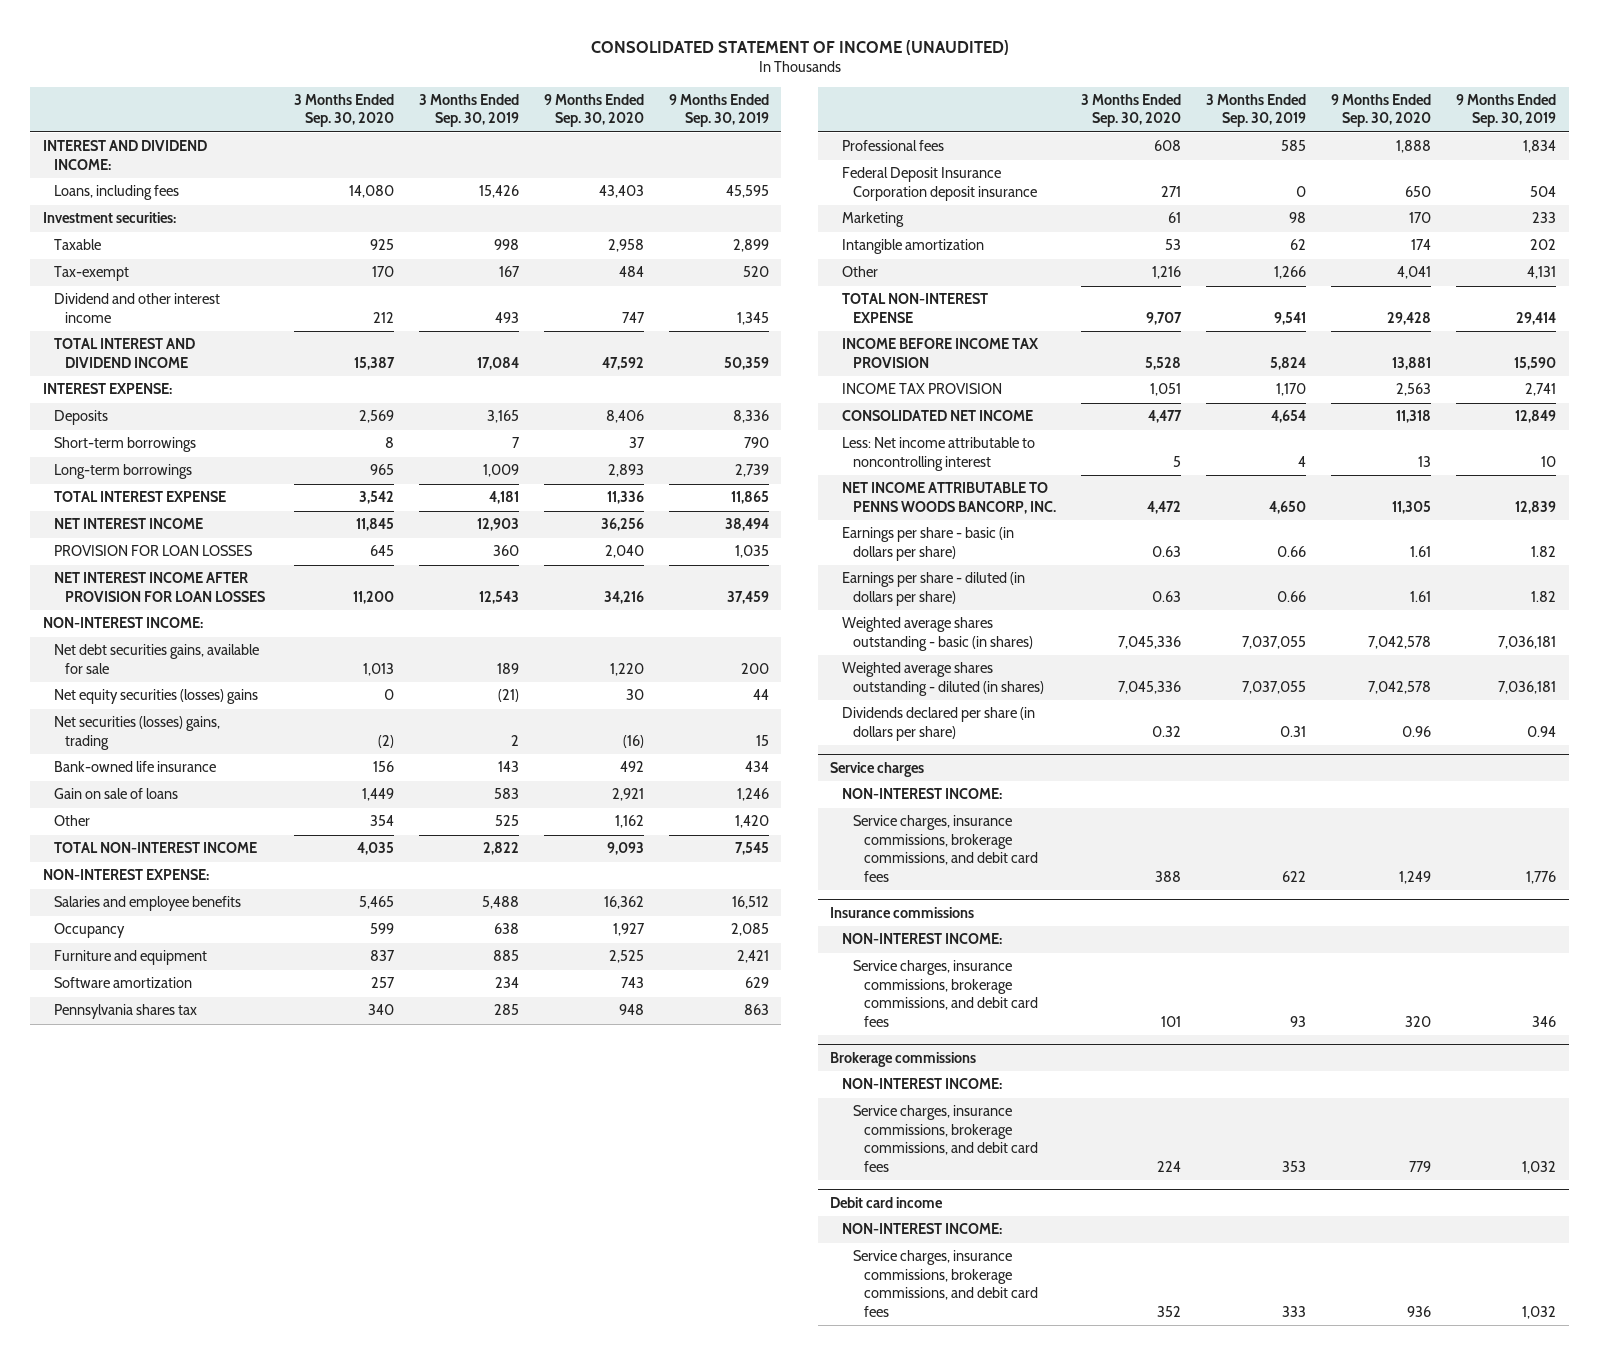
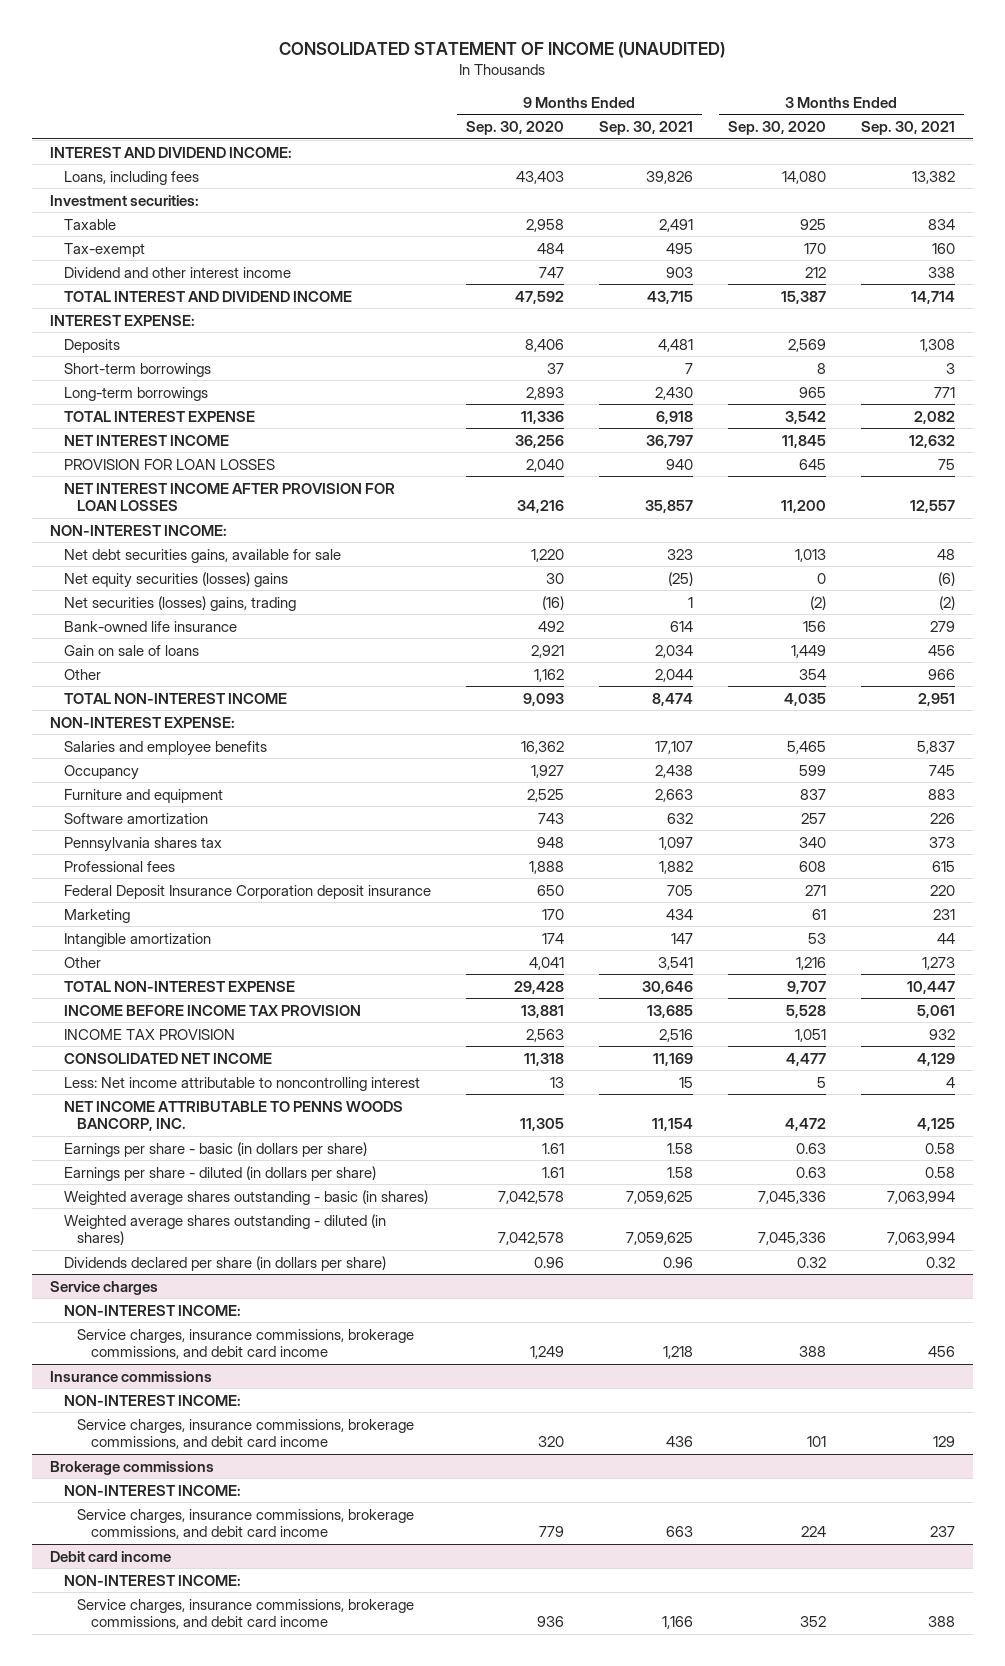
- | 3 Months Ended Sep. 30, 2020 | 3 Months Ended Sep. 30, 2019 | 9 Months Ended Sep. 30, 2020 | 9 Months Ended Sep. 30, 2019
+ | 9 Months Ended Sep. 30, 2020 | 9 Months Ended Sep. 30, 2021 | 3 Months Ended Sep. 30, 2020 | 3 Months Ended Sep. 30, 2021
@ Service charges
- Service charges, insurance commissions, brokerage commissions, and debit card fees | 388 | 622 | 1,249 | 1,776
+ Service charges, insurance commissions, brokerage commissions, and debit card income | 1,249 | 1,218 | 388 | 456
@ Insurance commissions
- Service charges, insurance commissions, brokerage commissions, and debit card fees | 101 | 93 | 320 | 346
+ Service charges, insurance commissions, brokerage commissions, and debit card income | 320 | 436 | 101 | 129
@ Brokerage commissions
- Service charges, insurance commissions, brokerage commissions, and debit card fees | 224 | 353 | 779 | 1,032
+ Service charges, insurance commissions, brokerage commissions, and debit card income | 779 | 663 | 224 | 237
@ Debit card income
- Service charges, insurance commissions, brokerage commissions, and debit card fees | 352 | 333 | 936 | 1,032
+ Service charges, insurance commissions, brokerage commissions, and debit card income | 936 | 1,166 | 352 | 388

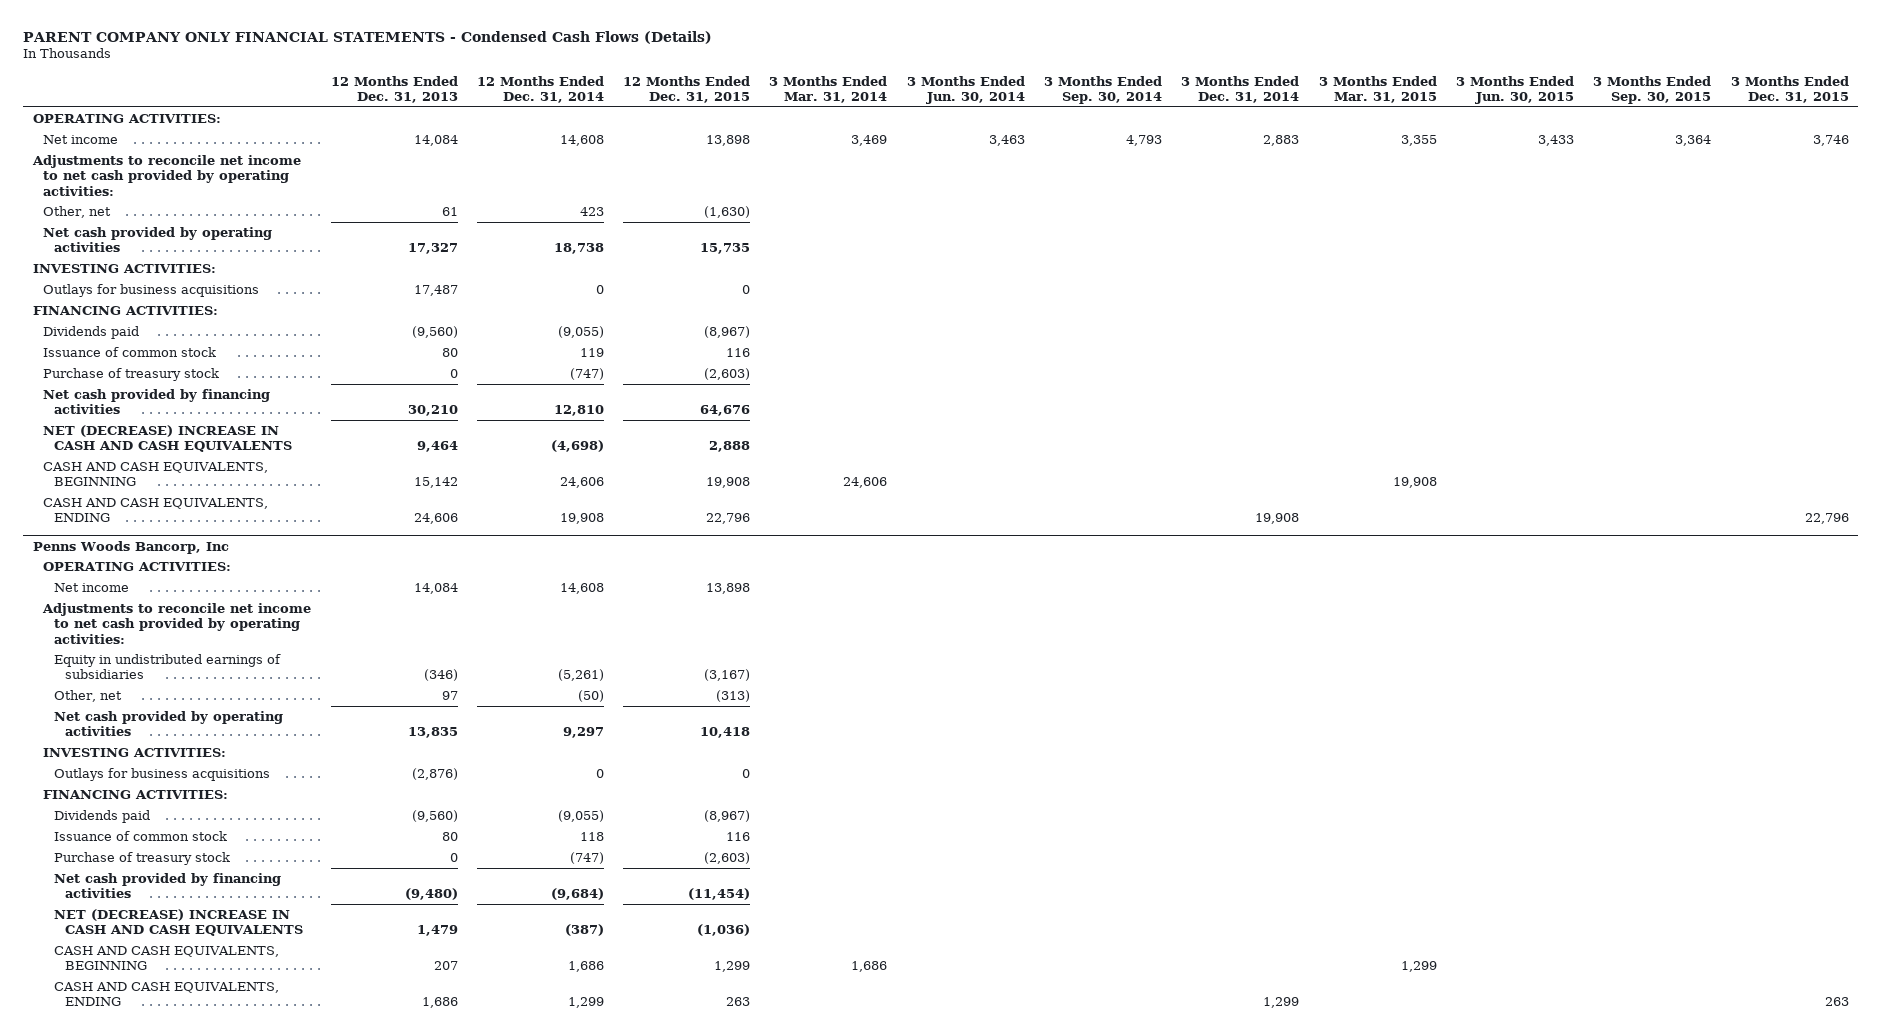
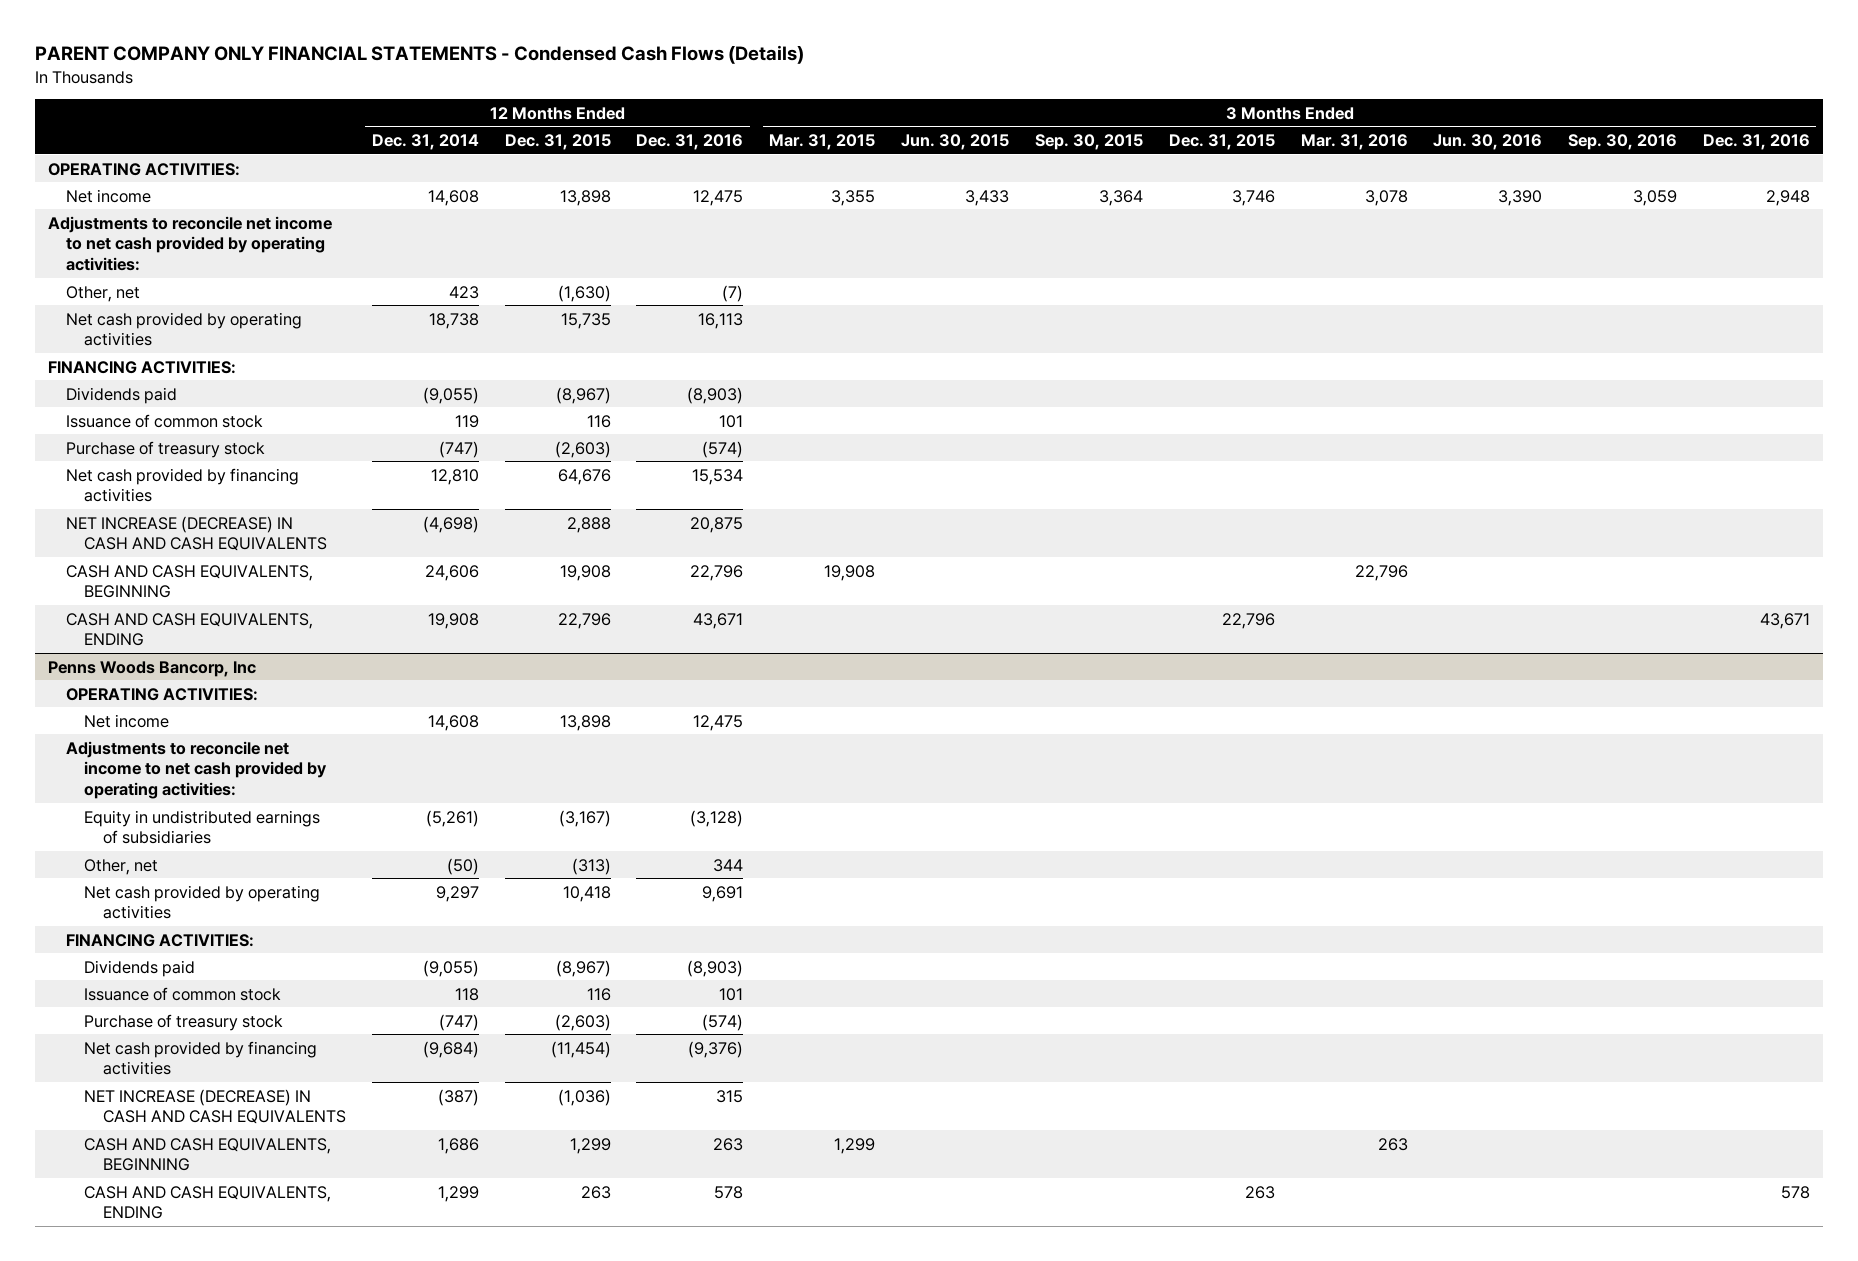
- | 12 Months Ended Dec. 31, 2013 | 12 Months Ended Dec. 31, 2014 | 12 Months Ended Dec. 31, 2015 | 3 Months Ended Mar. 31, 2014 | 3 Months Ended Jun. 30, 2014 | 3 Months Ended Sep. 30, 2014 | 3 Months Ended Dec. 31, 2014 | 3 Months Ended Mar. 31, 2015 | 3 Months Ended Jun. 30, 2015 | 3 Months Ended Sep. 30, 2015 | 3 Months Ended Dec. 31, 2015
+ | 12 Months Ended Dec. 31, 2014 | 12 Months Ended Dec. 31, 2015 | 12 Months Ended Dec. 31, 2016 | 3 Months Ended Mar. 31, 2015 | 3 Months Ended Jun. 30, 2015 | 3 Months Ended Sep. 30, 2015 | 3 Months Ended Dec. 31, 2015 | 3 Months Ended Mar. 31, 2016 | 3 Months Ended Jun. 30, 2016 | 3 Months Ended Sep. 30, 2016 | 3 Months Ended Dec. 31, 2016
- INVESTING ACTIVITIES:
- Outlays for business acquisitions | 17,487 | 0 | 0 | | | | | | | |
- NET (DECREASE) INCREASE IN CASH AND CASH EQUIVALENTS | 9,464 | (4,698) | 2,888 | | | | | | | |
+ NET INCREASE (DECREASE) IN CASH AND CASH EQUIVALENTS | (4,698) | 2,888 | 20,875 | | | | | | | |
@ Penns Woods Bancorp, Inc
- INVESTING ACTIVITIES:
- Outlays for business acquisitions | (2,876) | 0 | 0 | | | | | | | |
- NET (DECREASE) INCREASE IN CASH AND CASH EQUIVALENTS | 1,479 | (387) | (1,036) | | | | | | | |
+ NET INCREASE (DECREASE) IN CASH AND CASH EQUIVALENTS | (387) | (1,036) | 315 | | | | | | | |

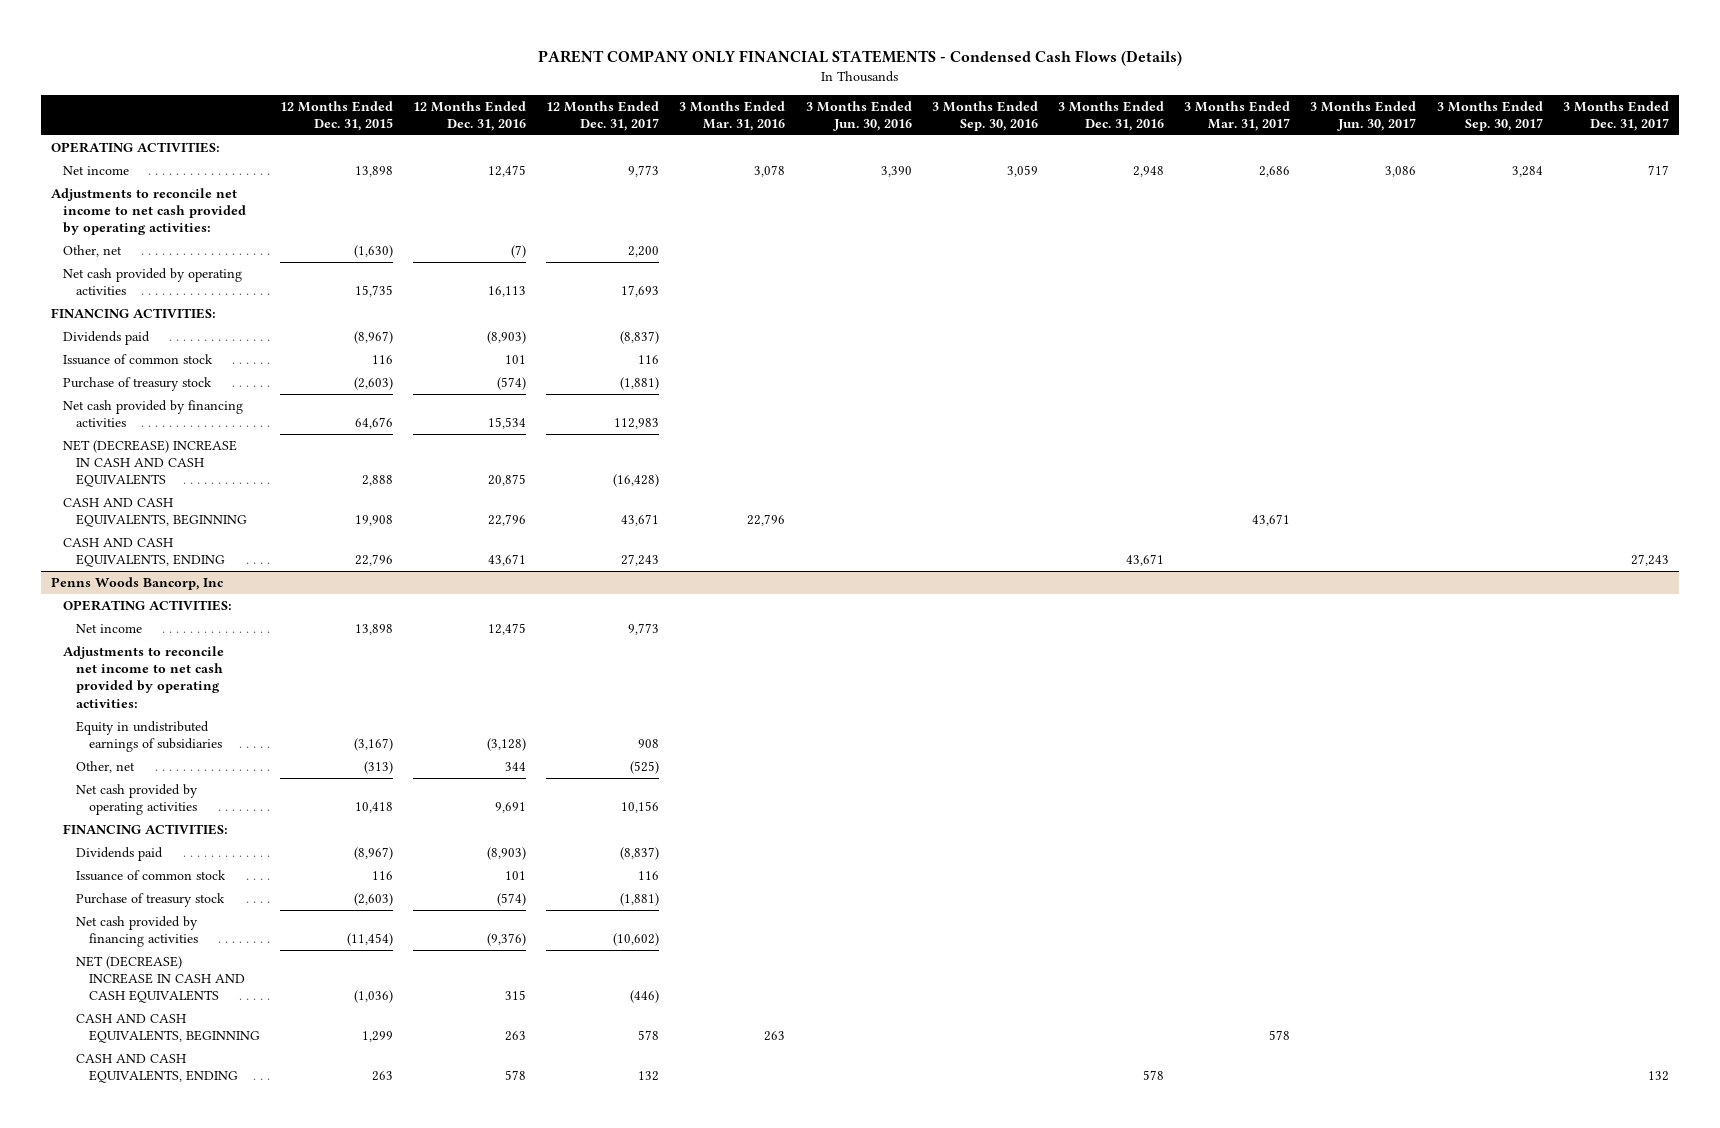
- | 12 Months Ended Dec. 31, 2014 | 12 Months Ended Dec. 31, 2015 | 12 Months Ended Dec. 31, 2016 | 3 Months Ended Mar. 31, 2015 | 3 Months Ended Jun. 30, 2015 | 3 Months Ended Sep. 30, 2015 | 3 Months Ended Dec. 31, 2015 | 3 Months Ended Mar. 31, 2016 | 3 Months Ended Jun. 30, 2016 | 3 Months Ended Sep. 30, 2016 | 3 Months Ended Dec. 31, 2016
+ | 12 Months Ended Dec. 31, 2015 | 12 Months Ended Dec. 31, 2016 | 12 Months Ended Dec. 31, 2017 | 3 Months Ended Mar. 31, 2016 | 3 Months Ended Jun. 30, 2016 | 3 Months Ended Sep. 30, 2016 | 3 Months Ended Dec. 31, 2016 | 3 Months Ended Mar. 31, 2017 | 3 Months Ended Jun. 30, 2017 | 3 Months Ended Sep. 30, 2017 | 3 Months Ended Dec. 31, 2017
- NET INCREASE (DECREASE) IN CASH AND CASH EQUIVALENTS | (4,698) | 2,888 | 20,875 | | | | | | | |
+ NET (DECREASE) INCREASE IN CASH AND CASH EQUIVALENTS | 2,888 | 20,875 | (16,428) | | | | | | | |
@ Penns Woods Bancorp, Inc
- NET INCREASE (DECREASE) IN CASH AND CASH EQUIVALENTS | (387) | (1,036) | 315 | | | | | | | |
+ NET (DECREASE) INCREASE IN CASH AND CASH EQUIVALENTS | (1,036) | 315 | (446) | | | | | | | |

